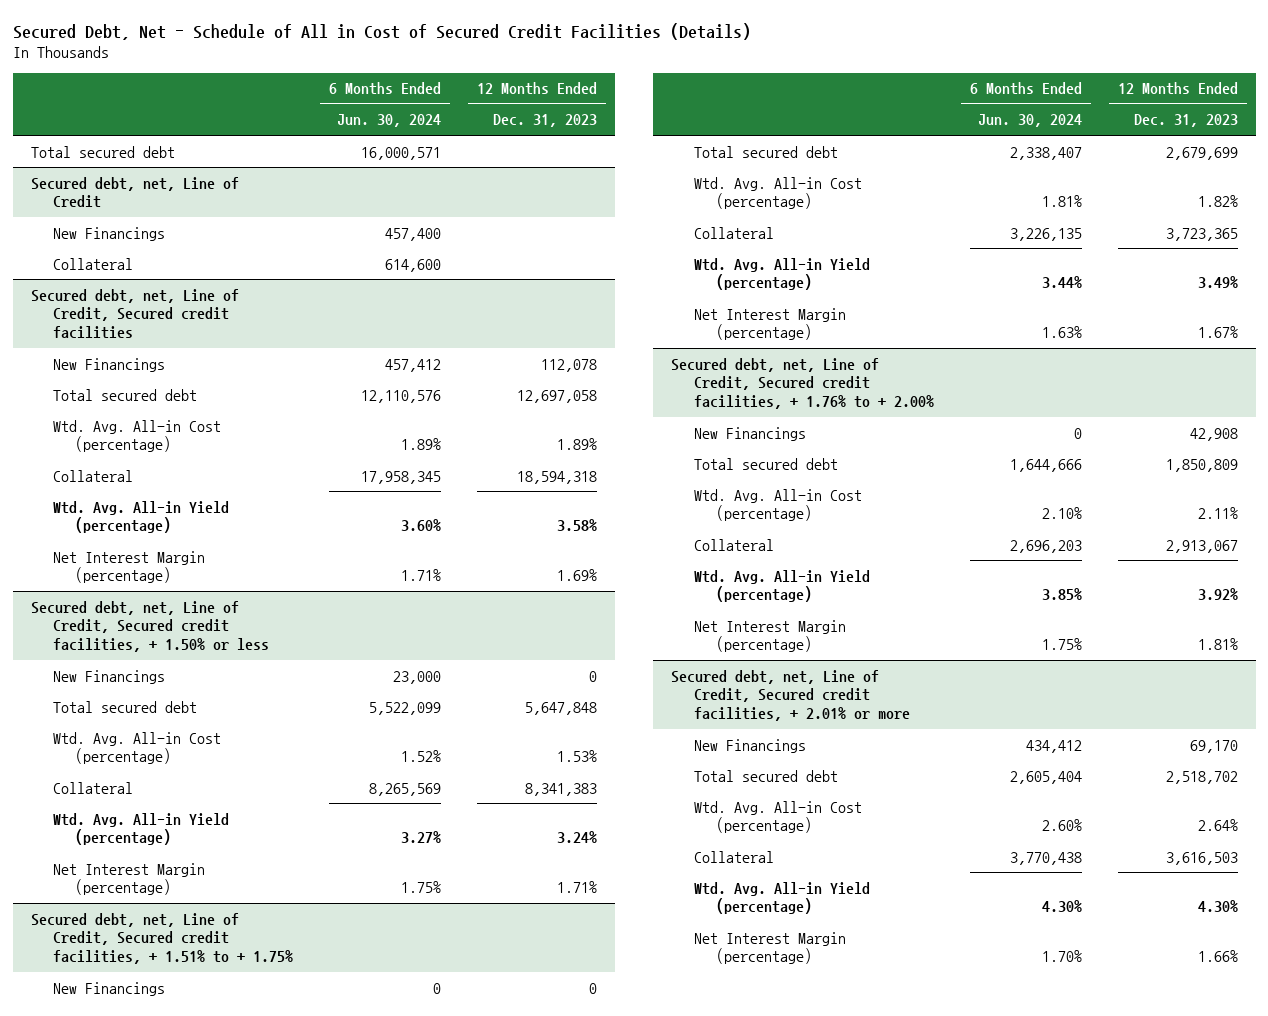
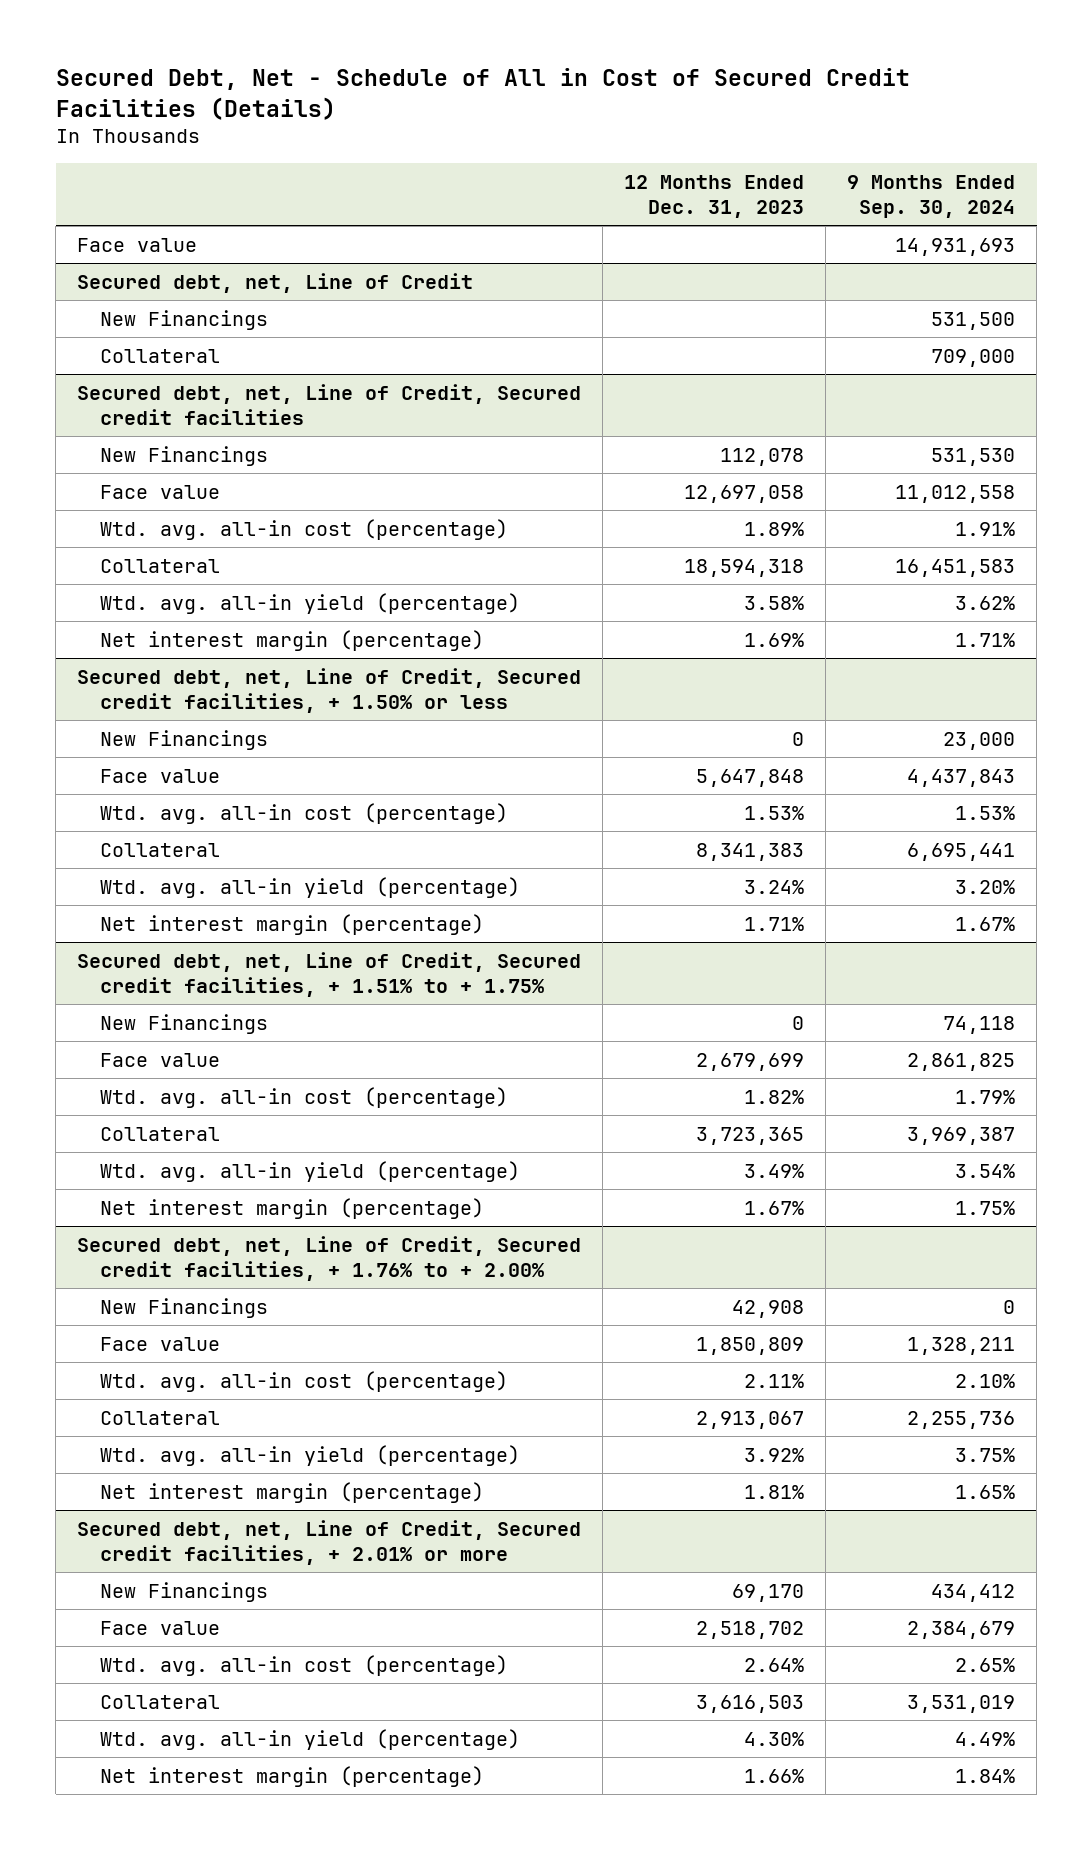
- | 6 Months Ended Jun. 30, 2024 | 12 Months Ended Dec. 31, 2023
+ | 12 Months Ended Dec. 31, 2023 | 9 Months Ended Sep. 30, 2024
- Total secured debt | 16,000,571 |
+ Face value | | 14,931,693
@ Secured debt, net, Line of Credit, Secured credit facilities
- Total secured debt | 12,110,576 | 12,697,058
- Wtd. Avg. All-in Cost (percentage) | 1.89% | 1.89%
+ Face value | 12,697,058 | 11,012,558
+ Wtd. avg. all-in cost (percentage) | 1.89% | 1.91%
- Wtd. Avg. All-in Yield (percentage) | 3.60% | 3.58%
- Net Interest Margin (percentage) | 1.71% | 1.69%
+ Wtd. avg. all-in yield (percentage) | 3.58% | 3.62%
+ Net interest margin (percentage) | 1.69% | 1.71%
@ Secured debt, net, Line of Credit, Secured credit facilities, + 1.50% or less
- Total secured debt | 5,522,099 | 5,647,848
- Wtd. Avg. All-in Cost (percentage) | 1.52% | 1.53%
+ Face value | 5,647,848 | 4,437,843
+ Wtd. avg. all-in cost (percentage) | 1.53% | 1.53%
- Wtd. Avg. All-in Yield (percentage) | 3.27% | 3.24%
- Net Interest Margin (percentage) | 1.75% | 1.71%
+ Wtd. avg. all-in yield (percentage) | 3.24% | 3.20%
+ Net interest margin (percentage) | 1.71% | 1.67%
@ Secured debt, net, Line of Credit, Secured credit facilities, + 1.51% to + 1.75%
- Total secured debt | 2,338,407 | 2,679,699
- Wtd. Avg. All-in Cost (percentage) | 1.81% | 1.82%
+ Face value | 2,679,699 | 2,861,825
+ Wtd. avg. all-in cost (percentage) | 1.82% | 1.79%
- Wtd. Avg. All-in Yield (percentage) | 3.44% | 3.49%
- Net Interest Margin (percentage) | 1.63% | 1.67%
+ Wtd. avg. all-in yield (percentage) | 3.49% | 3.54%
+ Net interest margin (percentage) | 1.67% | 1.75%
@ Secured debt, net, Line of Credit, Secured credit facilities, + 1.76% to + 2.00%
- Total secured debt | 1,644,666 | 1,850,809
- Wtd. Avg. All-in Cost (percentage) | 2.10% | 2.11%
+ Face value | 1,850,809 | 1,328,211
+ Wtd. avg. all-in cost (percentage) | 2.11% | 2.10%
- Wtd. Avg. All-in Yield (percentage) | 3.85% | 3.92%
- Net Interest Margin (percentage) | 1.75% | 1.81%
+ Wtd. avg. all-in yield (percentage) | 3.92% | 3.75%
+ Net interest margin (percentage) | 1.81% | 1.65%
@ Secured debt, net, Line of Credit, Secured credit facilities, + 2.01% or more
- Total secured debt | 2,605,404 | 2,518,702
- Wtd. Avg. All-in Cost (percentage) | 2.60% | 2.64%
+ Face value | 2,518,702 | 2,384,679
+ Wtd. avg. all-in cost (percentage) | 2.64% | 2.65%
- Wtd. Avg. All-in Yield (percentage) | 4.30% | 4.30%
- Net Interest Margin (percentage) | 1.70% | 1.66%
+ Wtd. avg. all-in yield (percentage) | 4.30% | 4.49%
+ Net interest margin (percentage) | 1.66% | 1.84%

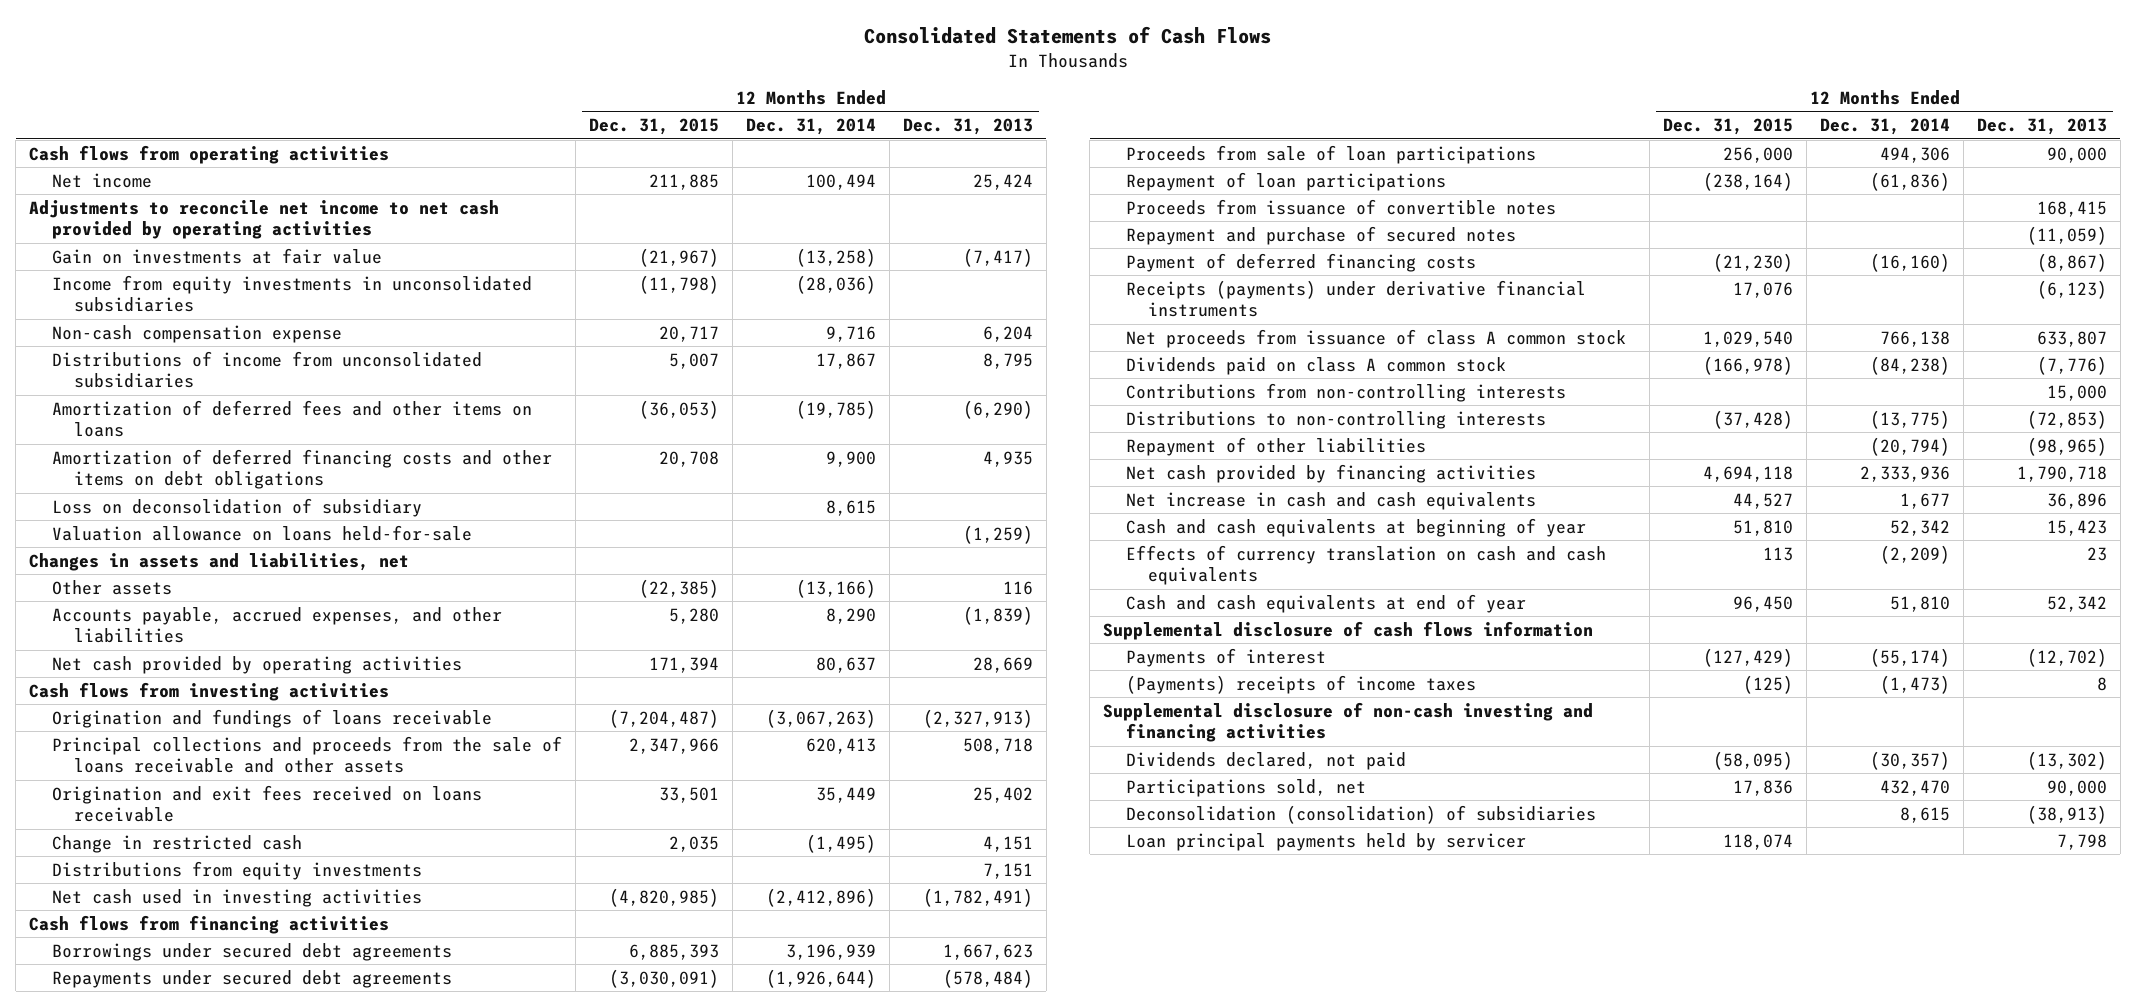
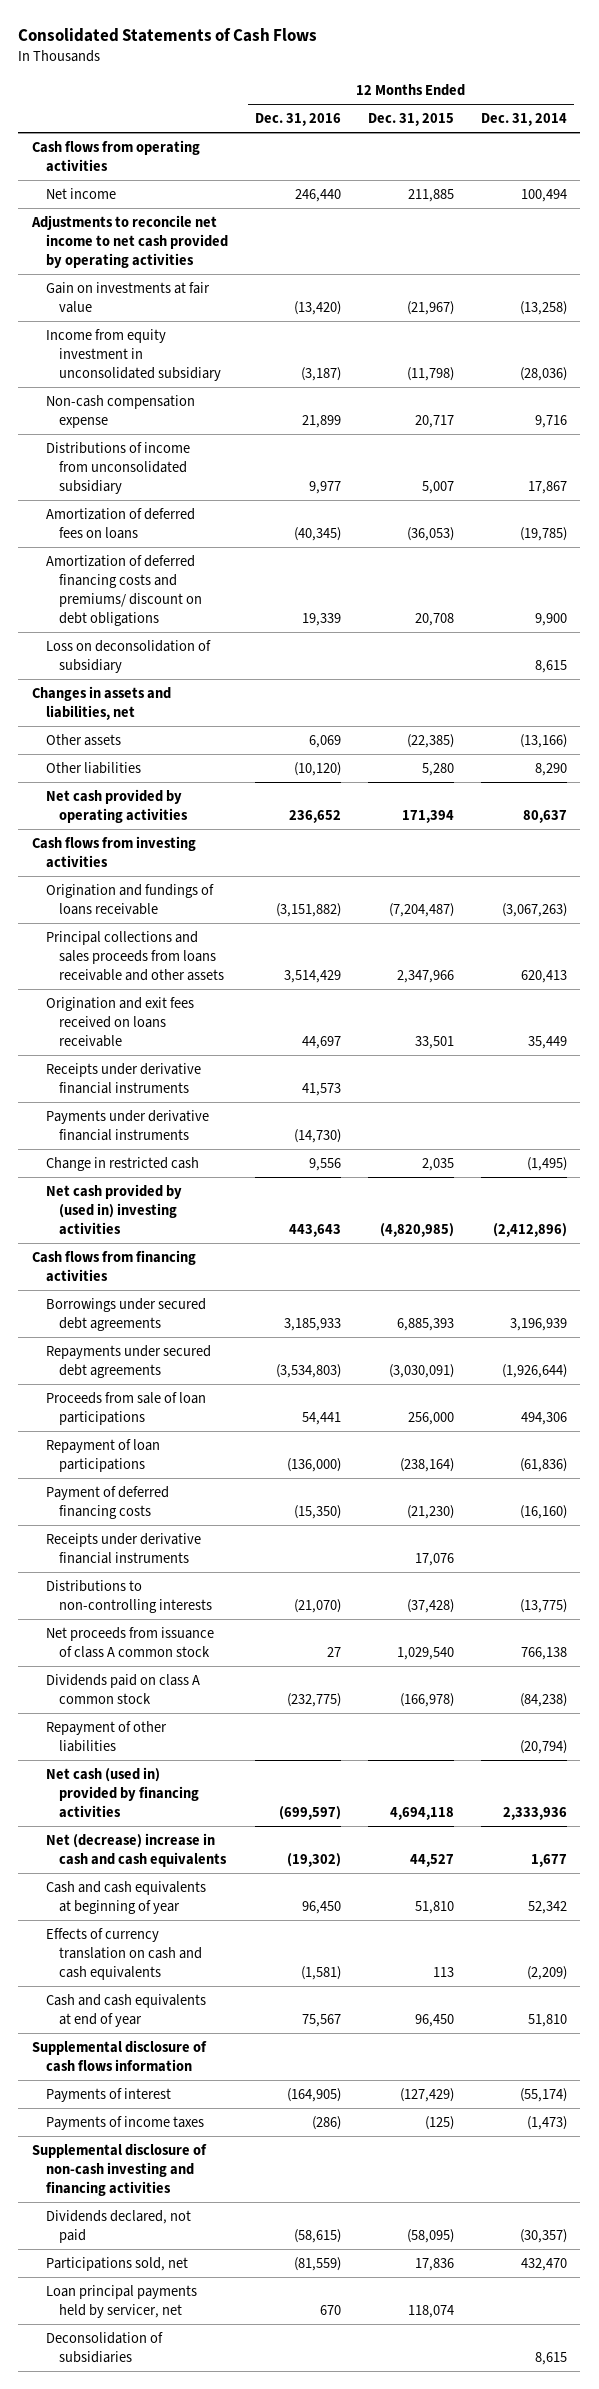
- | 12 Months Ended Dec. 31, 2015 | 12 Months Ended Dec. 31, 2014 | 12 Months Ended Dec. 31, 2013
+ | 12 Months Ended Dec. 31, 2016 | 12 Months Ended Dec. 31, 2015 | 12 Months Ended Dec. 31, 2014
- Income from equity investments in unconsolidated subsidiaries | (11,798) | (28,036) |
+ Income from equity investment in unconsolidated subsidiary | (3,187) | (11,798) | (28,036)
- Distributions of income from unconsolidated subsidiaries | 5,007 | 17,867 | 8,795
- Amortization of deferred fees and other items on loans | (36,053) | (19,785) | (6,290)
- Amortization of deferred financing costs and other items on debt obligations | 20,708 | 9,900 | 4,935
+ Distributions of income from unconsolidated subsidiary | 9,977 | 5,007 | 17,867
+ Amortization of deferred fees on loans | (40,345) | (36,053) | (19,785)
+ Amortization of deferred financing costs and premiums/ discount on debt obligations | 19,339 | 20,708 | 9,900
- Valuation allowance on loans held-for-sale | | | (1,259)
- Accounts payable, accrued expenses, and other liabilities | 5,280 | 8,290 | (1,839)
+ Other liabilities | (10,120) | 5,280 | 8,290
- Principal collections and proceeds from the sale of loans receivable and other assets | 2,347,966 | 620,413 | 508,718
+ Principal collections and sales proceeds from loans receivable and other assets | 3,514,429 | 2,347,966 | 620,413
+ Receipts under derivative financial instruments | 41,573 | |
+ Payments under derivative financial instruments | (14,730) | |
- Distributions from equity investments | | | 7,151
- Net cash used in investing activities | (4,820,985) | (2,412,896) | (1,782,491)
+ Net cash provided by (used in) investing activities | 443,643 | (4,820,985) | (2,412,896)
- Proceeds from issuance of convertible notes | | | 168,415
- Repayment and purchase of secured notes | | | (11,059)
- Receipts (payments) under derivative financial instruments | 17,076 | | (6,123)
+ Receipts under derivative financial instruments | | 17,076 |
moved up: Distributions to non-controlling interests | (21,070) | (37,428) | (13,775)
- Contributions from non-controlling interests | | | 15,000
- Net cash provided by financing activities | 4,694,118 | 2,333,936 | 1,790,718
- Net increase in cash and cash equivalents | 44,527 | 1,677 | 36,896
+ Net cash (used in) provided by financing activities | (699,597) | 4,694,118 | 2,333,936
+ Net (decrease) increase in cash and cash equivalents | (19,302) | 44,527 | 1,677
- (Payments) receipts of income taxes | (125) | (1,473) | 8
+ Payments of income taxes | (286) | (125) | (1,473)
- Deconsolidation (consolidation) of subsidiaries | | 8,615 | (38,913)
- Loan principal payments held by servicer | 118,074 | | 7,798
+ Loan principal payments held by servicer, net | 670 | 118,074 |
+ Deconsolidation of subsidiaries | | | 8,615

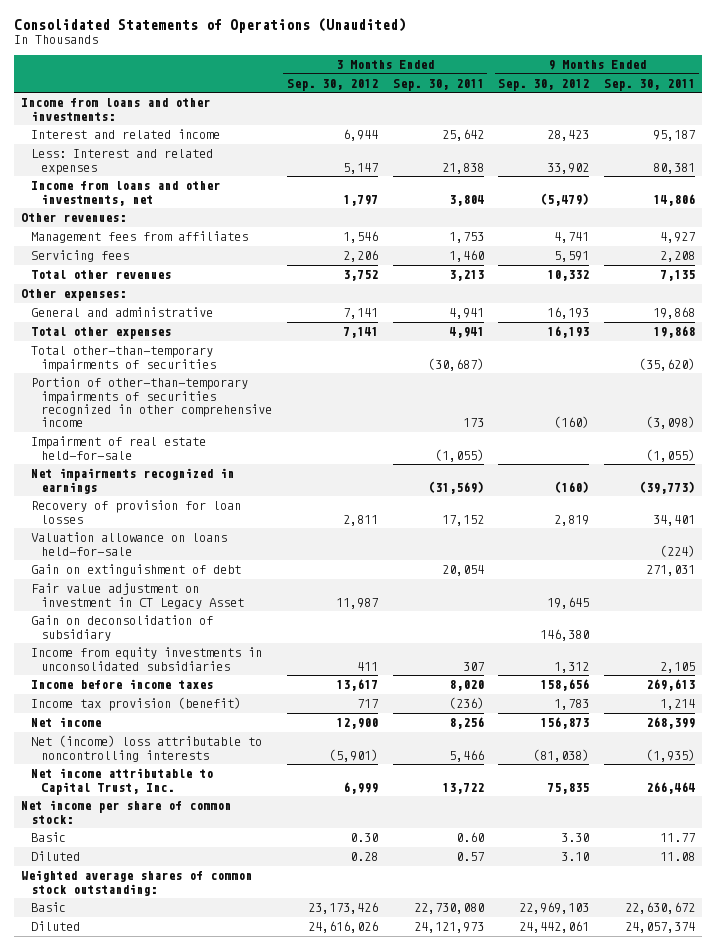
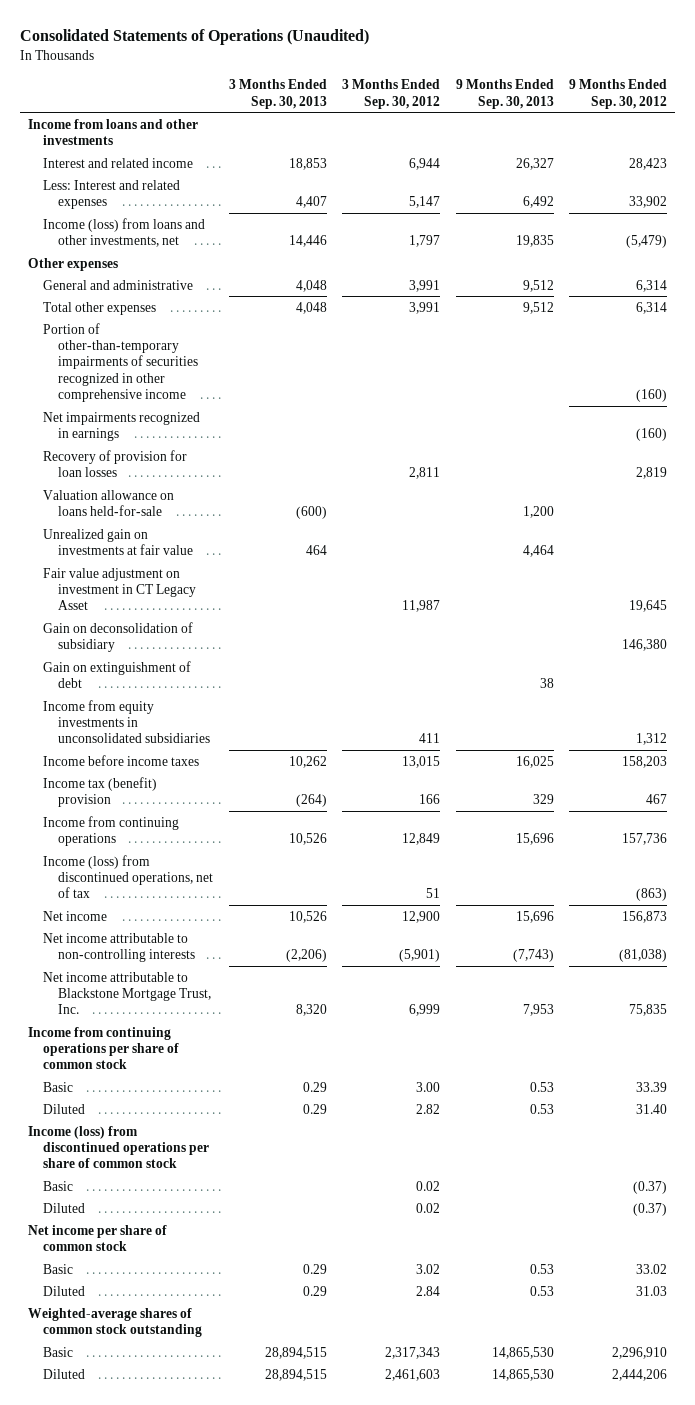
- | 3 Months Ended Sep. 30, 2012 | 3 Months Ended Sep. 30, 2011 | 9 Months Ended Sep. 30, 2012 | 9 Months Ended Sep. 30, 2011
+ | 3 Months Ended Sep. 30, 2013 | 3 Months Ended Sep. 30, 2012 | 9 Months Ended Sep. 30, 2013 | 9 Months Ended Sep. 30, 2012
- Income from loans and other investments:
+ Income from loans and other investments
- Income from loans and other investments, net | 1,797 | 3,804 | (5,479) | 14,806
- Other revenues:
- Management fees from affiliates | 1,546 | 1,753 | 4,741 | 4,927
- Servicing fees | 2,206 | 1,460 | 5,591 | 2,208
- Total other revenues | 3,752 | 3,213 | 10,332 | 7,135
- Other expenses:
- General and administrative | 7,141 | 4,941 | 16,193 | 19,868
- Total other expenses | 7,141 | 4,941 | 16,193 | 19,868
- Total other-than-temporary impairments of securities | | (30,687) | | (35,620)
+ Income (loss) from loans and other investments, net | 14,446 | 1,797 | 19,835 | (5,479)
+ Other expenses
+ General and administrative | 4,048 | 3,991 | 9,512 | 6,314
+ Total other expenses | 4,048 | 3,991 | 9,512 | 6,314
- Impairment of real estate held-for-sale | | (1,055) | | (1,055)
+ Unrealized gain on investments at fair value | 464 | | 4,464 |
moved down: Gain on extinguishment of debt | | | 38 |
- Income before income taxes | 13,617 | 8,020 | 158,656 | 269,613
- Income tax provision (benefit) | 717 | (236) | 1,783 | 1,214
+ Income before income taxes | 10,262 | 13,015 | 16,025 | 158,203
+ Income tax (benefit) provision | (264) | 166 | 329 | 467
+ Income from continuing operations | 10,526 | 12,849 | 15,696 | 157,736
+ Income (loss) from discontinued operations, net of tax | | 51 | | (863)
- Net (income) loss attributable to noncontrolling interests | (5,901) | 5,466 | (81,038) | (1,935)
- Net income attributable to Capital Trust, Inc. | 6,999 | 13,722 | 75,835 | 266,464
- Net income per share of common stock:
- Basic | 0.30 | 0.60 | 3.30 | 11.77
- Diluted | 0.28 | 0.57 | 3.10 | 11.08
- Weighted average shares of common stock outstanding:
- Basic | 23,173,426 | 22,730,080 | 22,969,103 | 22,630,672
- Diluted | 24,616,026 | 24,121,973 | 24,442,061 | 24,057,374
+ Net income attributable to non-controlling interests | (2,206) | (5,901) | (7,743) | (81,038)
+ Net income attributable to Blackstone Mortgage Trust, Inc. | 8,320 | 6,999 | 7,953 | 75,835
+ Income from continuing operations per share of common stock
+ Basic | 0.29 | 3.00 | 0.53 | 33.39
+ Diluted | 0.29 | 2.82 | 0.53 | 31.40
+ Income (loss) from discontinued operations per share of common stock
+ Basic | | 0.02 | | (0.37)
+ Diluted | | 0.02 | | (0.37)
+ Net income per share of common stock
+ Basic | 0.29 | 3.02 | 0.53 | 33.02
+ Diluted | 0.29 | 2.84 | 0.53 | 31.03
+ Weighted-average shares of common stock outstanding
+ Basic | 28,894,515 | 2,317,343 | 14,865,530 | 2,296,910
+ Diluted | 28,894,515 | 2,461,603 | 14,865,530 | 2,444,206

